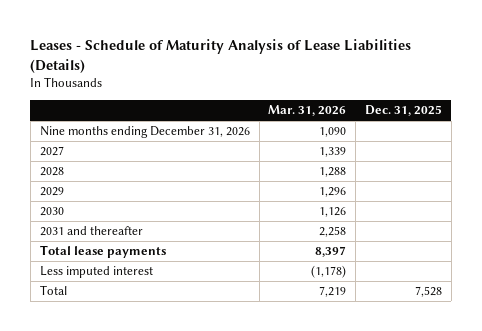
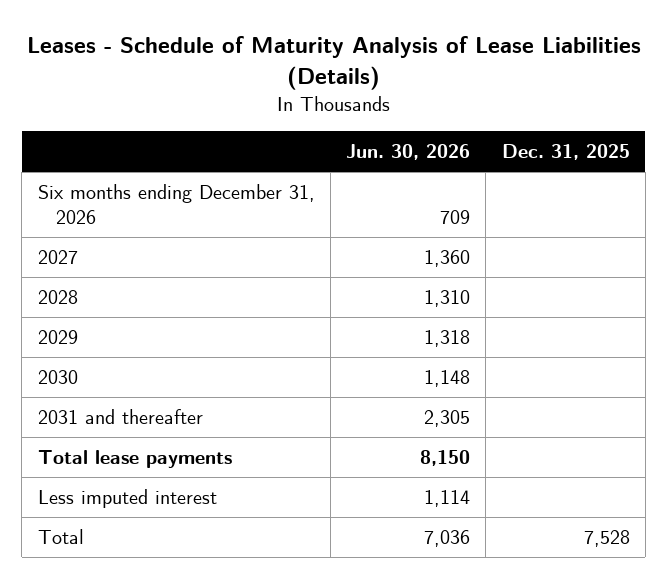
- | Mar. 31, 2026 | Dec. 31, 2025
+ | Jun. 30, 2026 | Dec. 31, 2025
- Nine months ending December 31, 2026 | 1,090 |
+ Six months ending December 31, 2026 | 709 |

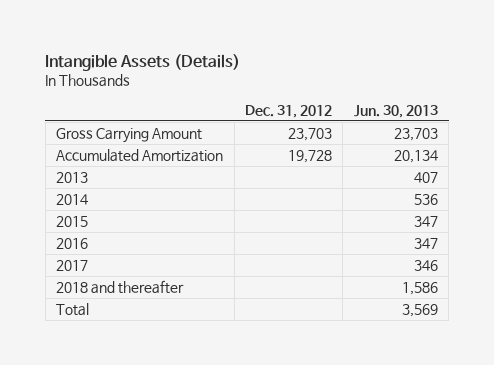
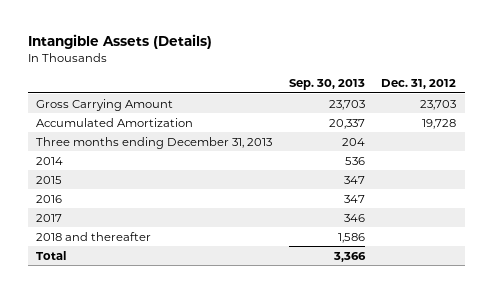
- | Dec. 31, 2012 | Jun. 30, 2013
+ | Sep. 30, 2013 | Dec. 31, 2012
- 2013 | | 407
+ Three months ending December 31, 2013 | 204 |

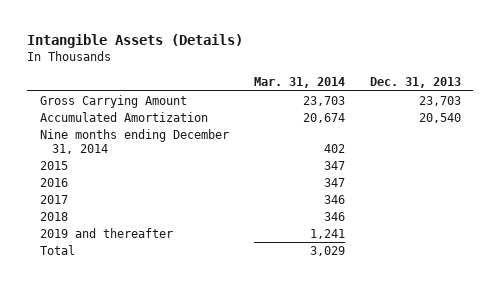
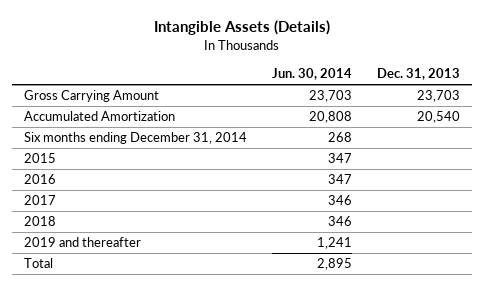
- | Mar. 31, 2014 | Dec. 31, 2013
+ | Jun. 30, 2014 | Dec. 31, 2013
- Nine months ending December 31, 2014 | 402 |
+ Six months ending December 31, 2014 | 268 |

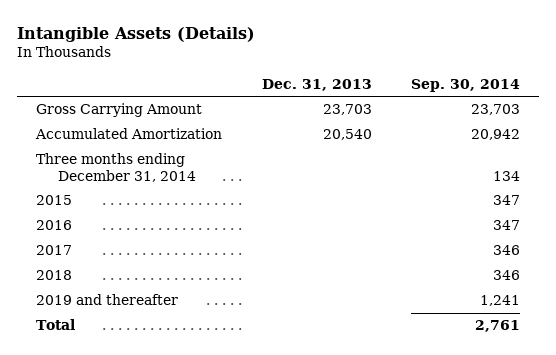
- | Jun. 30, 2014 | Dec. 31, 2013
+ | Dec. 31, 2013 | Sep. 30, 2014
- Six months ending December 31, 2014 | 268 |
+ Three months ending December 31, 2014 | | 134

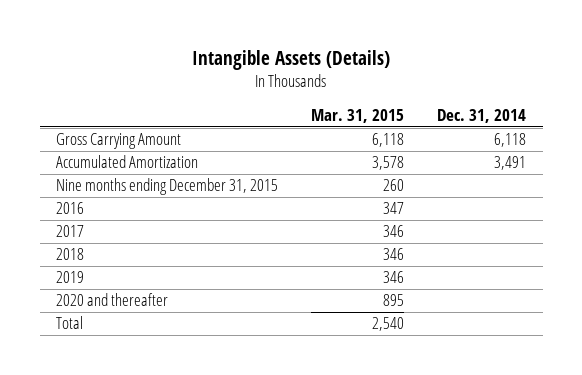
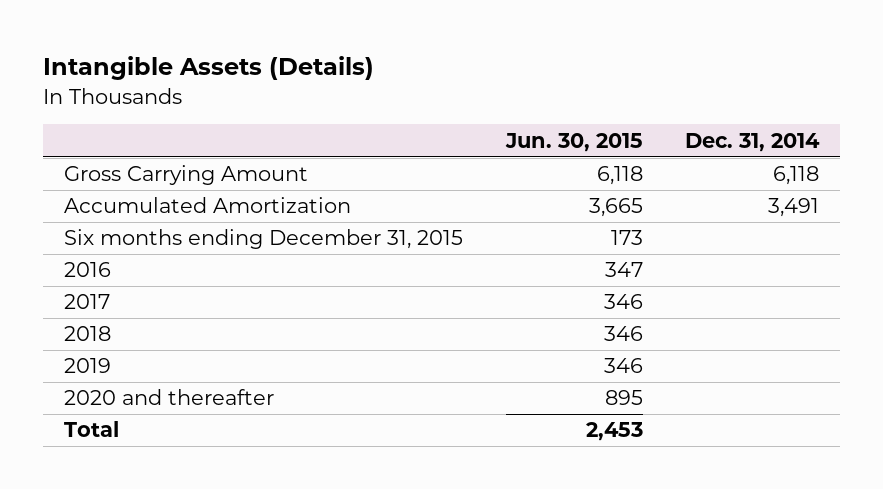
- | Mar. 31, 2015 | Dec. 31, 2014
+ | Jun. 30, 2015 | Dec. 31, 2014
- Nine months ending December 31, 2015 | 260 |
+ Six months ending December 31, 2015 | 173 |

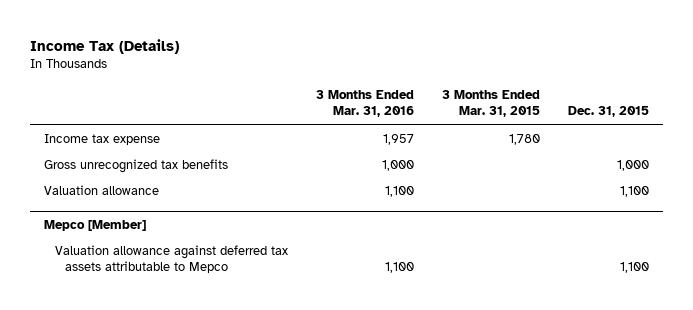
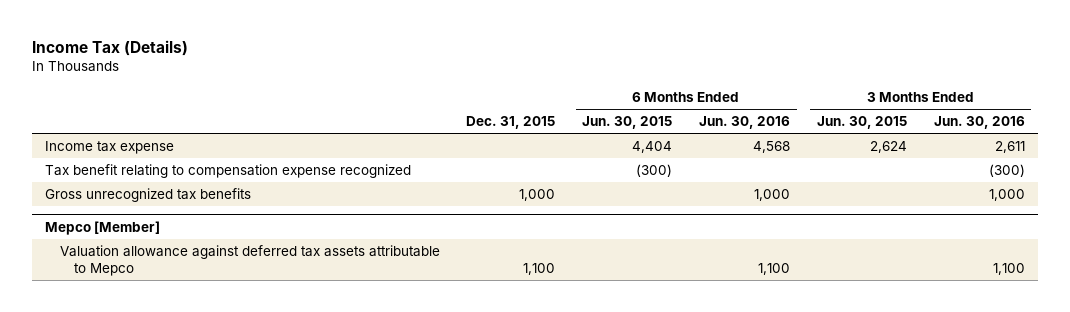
- | 3 Months Ended Mar. 31, 2016 | 3 Months Ended Mar. 31, 2015 | Dec. 31, 2015
+ | Dec. 31, 2015 | 6 Months Ended Jun. 30, 2015 | 6 Months Ended Jun. 30, 2016 | 3 Months Ended Jun. 30, 2015 | 3 Months Ended Jun. 30, 2016
+ Tax benefit relating to compensation expense recognized | | (300) | | | (300)
- Valuation allowance | 1,100 | | 1,100

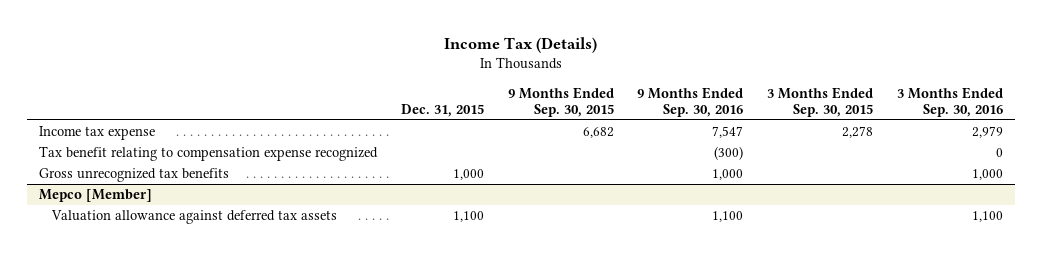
- | Dec. 31, 2015 | 6 Months Ended Jun. 30, 2015 | 6 Months Ended Jun. 30, 2016 | 3 Months Ended Jun. 30, 2015 | 3 Months Ended Jun. 30, 2016
+ | Dec. 31, 2015 | 9 Months Ended Sep. 30, 2015 | 9 Months Ended Sep. 30, 2016 | 3 Months Ended Sep. 30, 2015 | 3 Months Ended Sep. 30, 2016
@ Mepco [Member]
- Valuation allowance against deferred tax assets attributable to Mepco | 1,100 | | 1,100 | | 1,100
+ Valuation allowance against deferred tax assets | 1,100 | | 1,100 | | 1,100

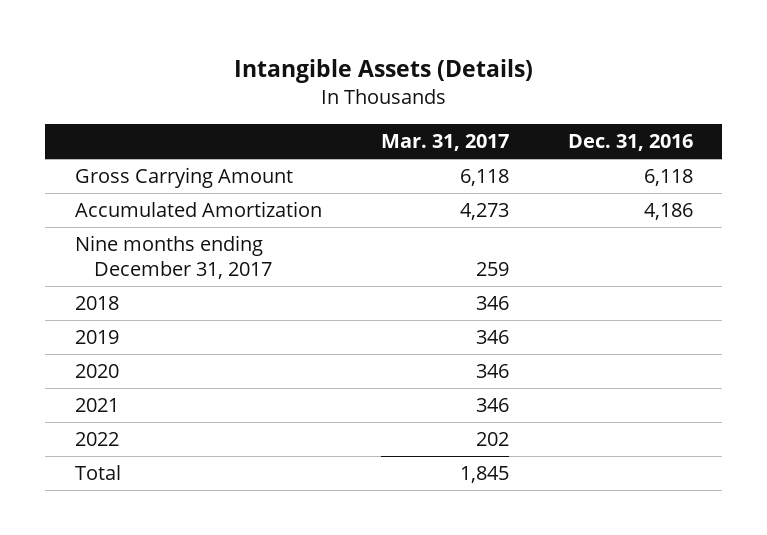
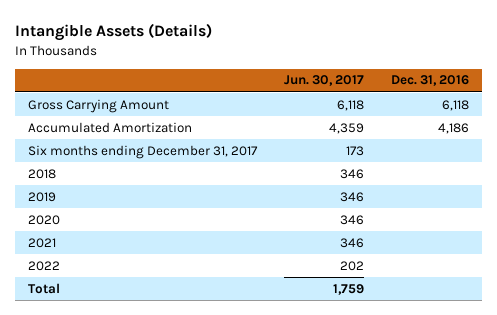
- | Mar. 31, 2017 | Dec. 31, 2016
+ | Jun. 30, 2017 | Dec. 31, 2016
- Nine months ending December 31, 2017 | 259 |
+ Six months ending December 31, 2017 | 173 |

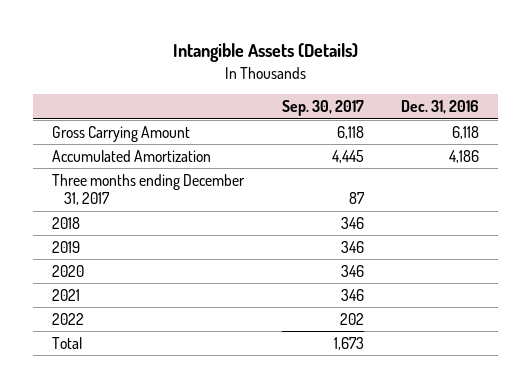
- | Jun. 30, 2017 | Dec. 31, 2016
+ | Sep. 30, 2017 | Dec. 31, 2016
- Six months ending December 31, 2017 | 173 |
+ Three months ending December 31, 2017 | 87 |

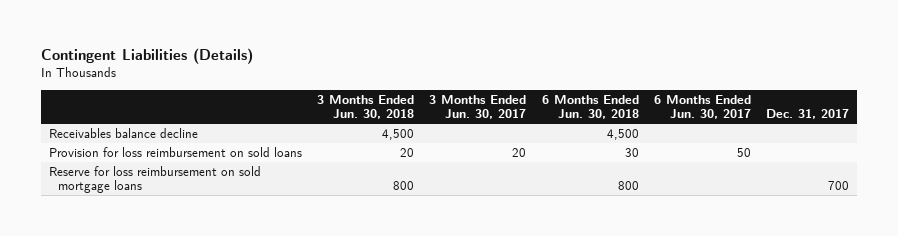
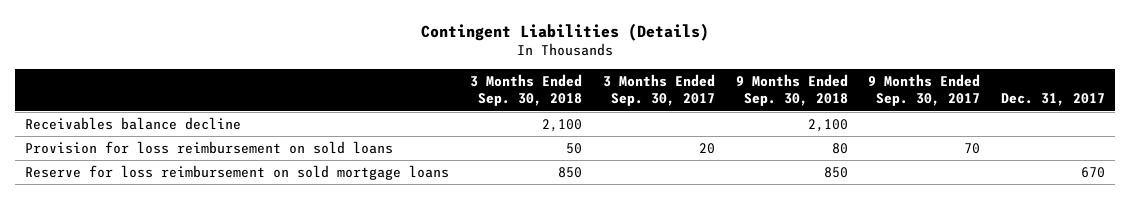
- | 3 Months Ended Jun. 30, 2018 | 3 Months Ended Jun. 30, 2017 | 6 Months Ended Jun. 30, 2018 | 6 Months Ended Jun. 30, 2017 | Dec. 31, 2017
+ | 3 Months Ended Sep. 30, 2018 | 3 Months Ended Sep. 30, 2017 | 9 Months Ended Sep. 30, 2018 | 9 Months Ended Sep. 30, 2017 | Dec. 31, 2017
- Reserve for loss reimbursement on sold mortgage loans | 800 | | 800 | | 700
+ Reserve for loss reimbursement on sold mortgage loans | 850 | | 850 | | 670

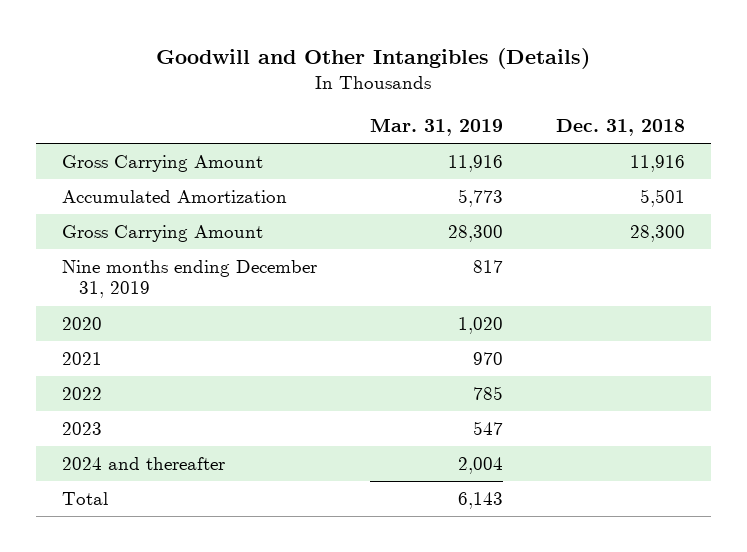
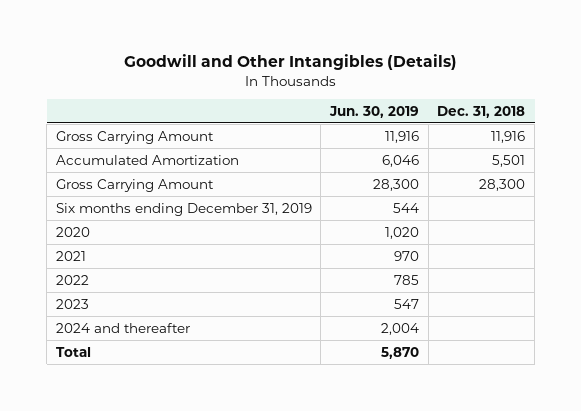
- | Mar. 31, 2019 | Dec. 31, 2018
+ | Jun. 30, 2019 | Dec. 31, 2018
- Nine months ending December 31, 2019 | 817 |
+ Six months ending December 31, 2019 | 544 |

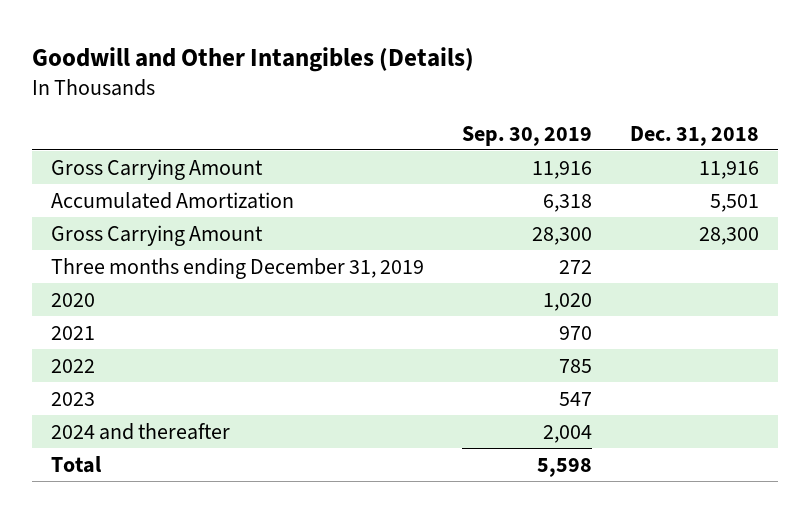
- | Jun. 30, 2019 | Dec. 31, 2018
+ | Sep. 30, 2019 | Dec. 31, 2018
- Six months ending December 31, 2019 | 544 |
+ Three months ending December 31, 2019 | 272 |

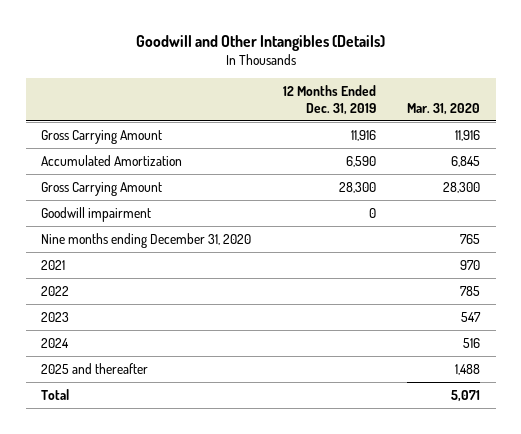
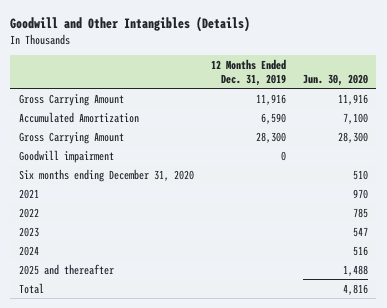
- | 12 Months Ended Dec. 31, 2019 | Mar. 31, 2020
+ | 12 Months Ended Dec. 31, 2019 | Jun. 30, 2020
- Nine months ending December 31, 2020 | | 765
+ Six months ending December 31, 2020 | | 510

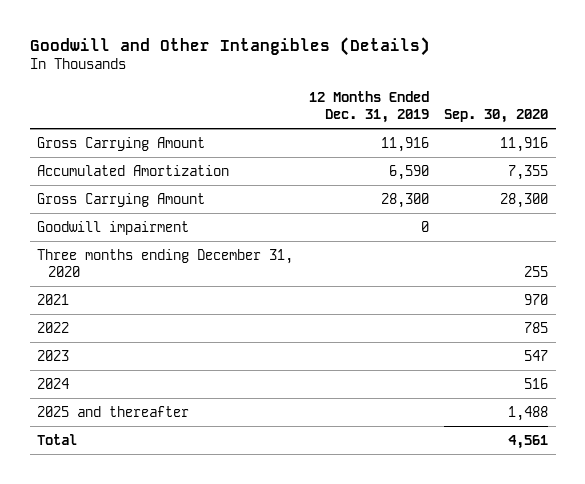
- | 12 Months Ended Dec. 31, 2019 | Jun. 30, 2020
+ | 12 Months Ended Dec. 31, 2019 | Sep. 30, 2020
- Six months ending December 31, 2020 | | 510
+ Three months ending December 31, 2020 | | 255

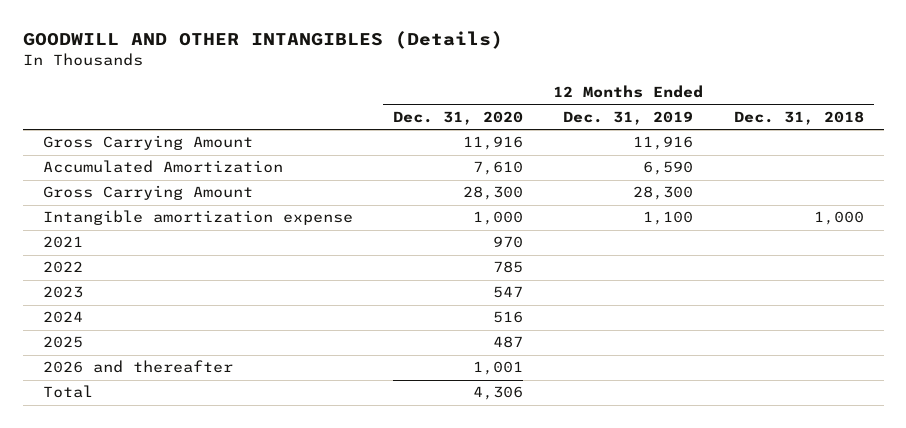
- Goodwill and Other Intangibles (Details)
+ GOODWILL AND OTHER INTANGIBLES (Details)
- | 12 Months Ended Dec. 31, 2019 | Sep. 30, 2020
+ | 12 Months Ended Dec. 31, 2020 | 12 Months Ended Dec. 31, 2019 | 12 Months Ended Dec. 31, 2018
- Goodwill impairment | 0 |
- Three months ending December 31, 2020 | | 255
+ Intangible amortization expense | 1,000 | 1,100 | 1,000
- 2025 and thereafter | | 1,488
+ 2025 | 487 | |
+ 2026 and thereafter | 1,001 | |

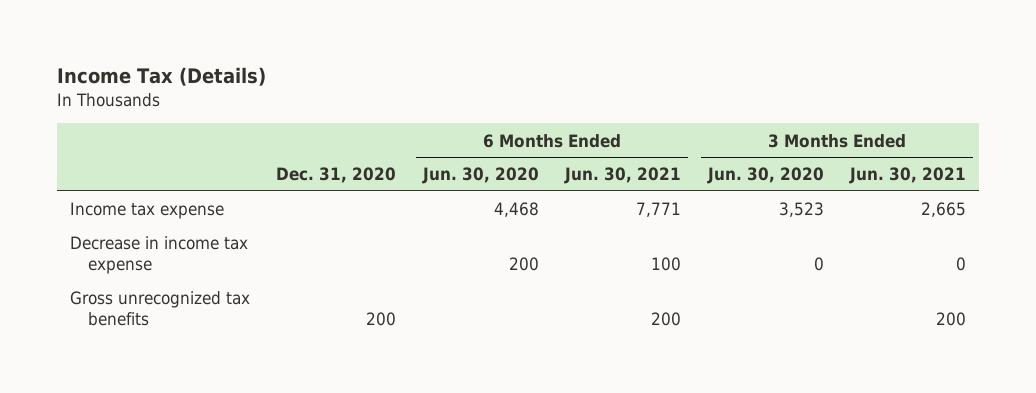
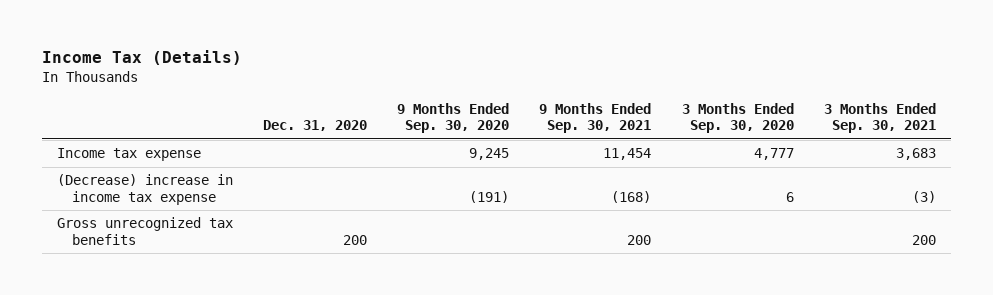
- | Dec. 31, 2020 | 6 Months Ended Jun. 30, 2020 | 6 Months Ended Jun. 30, 2021 | 3 Months Ended Jun. 30, 2020 | 3 Months Ended Jun. 30, 2021
+ | Dec. 31, 2020 | 9 Months Ended Sep. 30, 2020 | 9 Months Ended Sep. 30, 2021 | 3 Months Ended Sep. 30, 2020 | 3 Months Ended Sep. 30, 2021
- Decrease in income tax expense | | 200 | 100 | 0 | 0
+ (Decrease) increase in income tax expense | | (191) | (168) | 6 | (3)

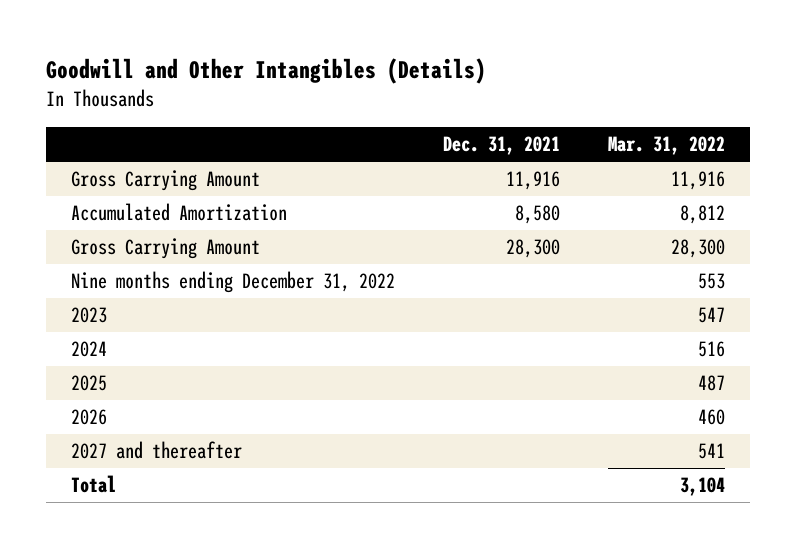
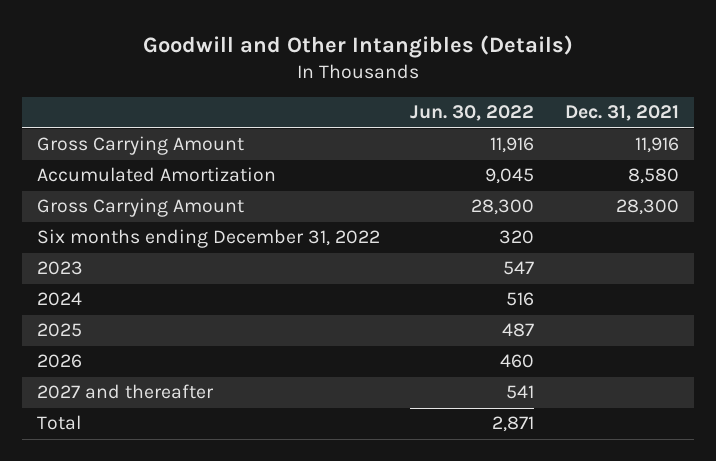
- | Dec. 31, 2021 | Mar. 31, 2022
+ | Jun. 30, 2022 | Dec. 31, 2021
- Nine months ending December 31, 2022 | | 553
+ Six months ending December 31, 2022 | 320 |

